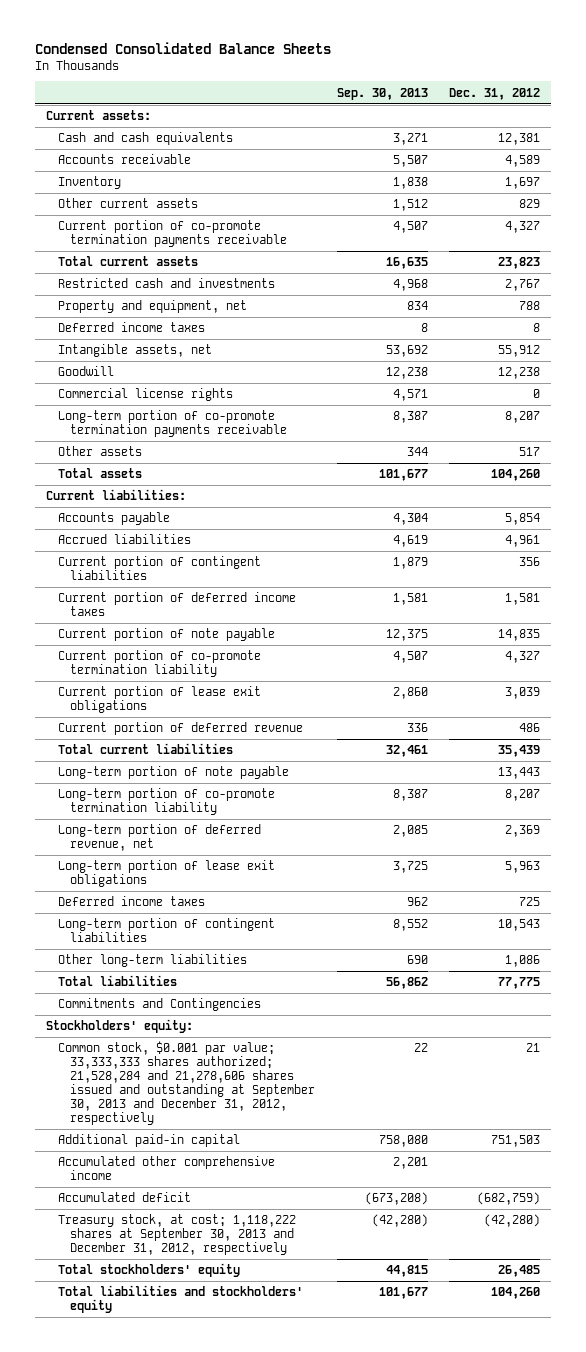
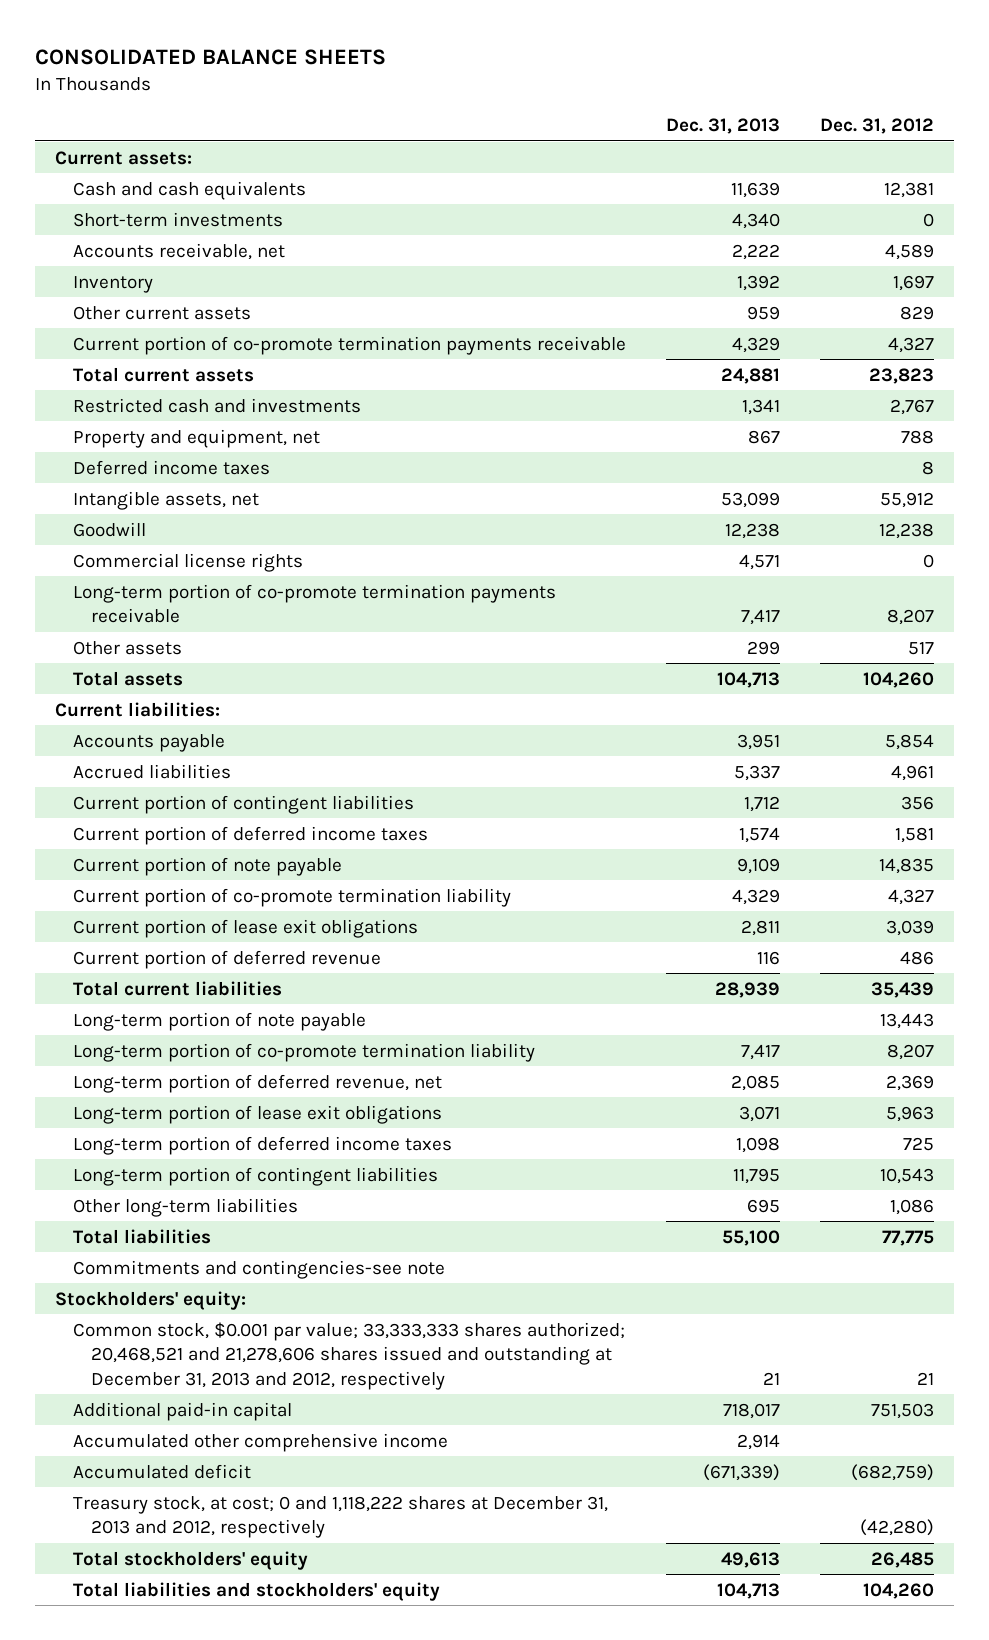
- Condensed Consolidated Balance Sheets
+ CONSOLIDATED BALANCE SHEETS
- | Sep. 30, 2013 | Dec. 31, 2012
+ | Dec. 31, 2013 | Dec. 31, 2012
- Accounts receivable | 5,507 | 4,589
+ Short-term investments | 4,340 | 0
+ Accounts receivable, net | 2,222 | 4,589
- Deferred income taxes | 962 | 725
+ Long-term portion of deferred income taxes | 1,098 | 725
- Commitments and Contingencies
+ Commitments and contingencies-see note
- Common stock, $0.001 par value; 33,333,333 shares authorized; 21,528,284 and 21,278,606 shares issued and outstanding at September 30, 2013 and December 31, 2012, respectively | 22 | 21
+ Common stock, $0.001 par value; 33,333,333 shares authorized; 20,468,521 and 21,278,606 shares issued and outstanding at December 31, 2013 and 2012, respectively | 21 | 21
- Treasury stock, at cost; 1,118,222 shares at September 30, 2013 and December 31, 2012, respectively | (42,280) | (42,280)
+ Treasury stock, at cost; 0 and 1,118,222 shares at December 31, 2013 and 2012, respectively | | (42,280)

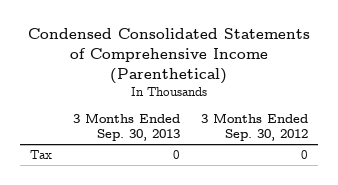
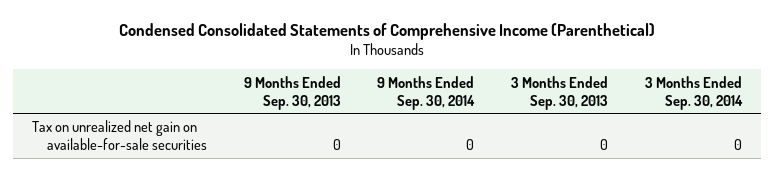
- | 3 Months Ended Sep. 30, 2013 | 3 Months Ended Sep. 30, 2012
+ | 9 Months Ended Sep. 30, 2013 | 9 Months Ended Sep. 30, 2014 | 3 Months Ended Sep. 30, 2013 | 3 Months Ended Sep. 30, 2014
- Tax | 0 | 0
+ Tax on unrealized net gain on available-for-sale securities | 0 | 0 | 0 | 0

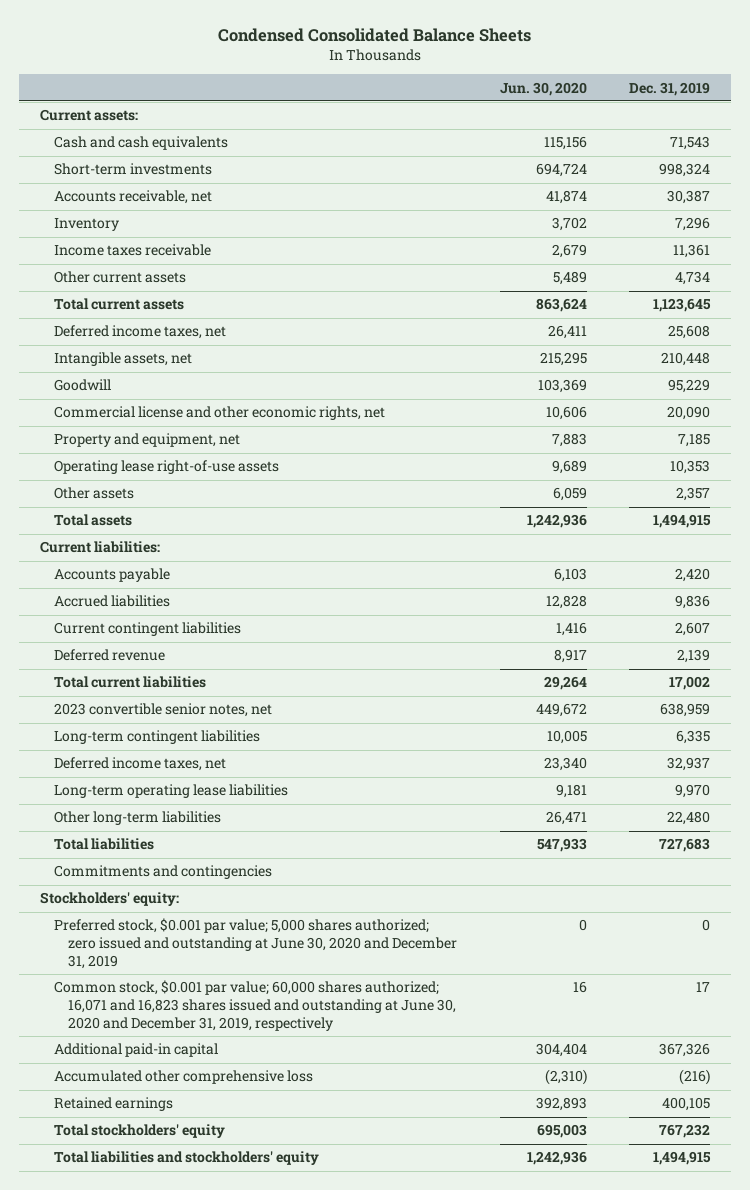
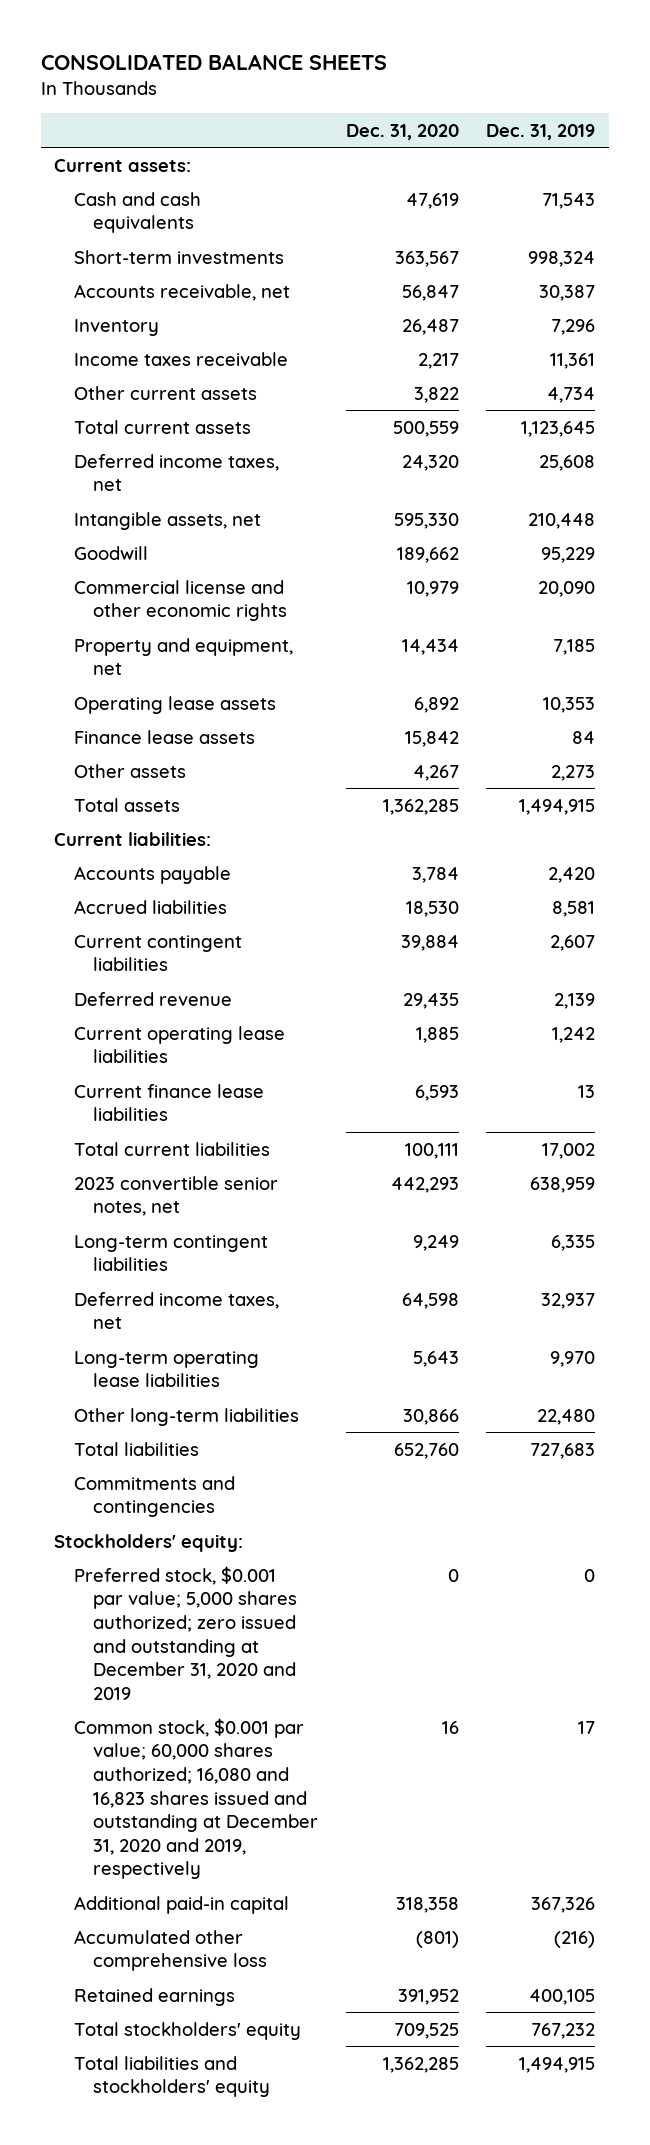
- Condensed Consolidated Balance Sheets
+ CONSOLIDATED BALANCE SHEETS
- | Jun. 30, 2020 | Dec. 31, 2019
+ | Dec. 31, 2020 | Dec. 31, 2019
- Commercial license and other economic rights, net | 10,606 | 20,090
+ Commercial license and other economic rights | 10,979 | 20,090
- Operating lease right-of-use assets | 9,689 | 10,353
- Other assets | 6,059 | 2,357
+ Operating lease assets | 6,892 | 10,353
+ Finance lease assets | 15,842 | 84
+ Other assets | 4,267 | 2,273
- Accrued liabilities | 12,828 | 9,836
+ Accrued liabilities | 18,530 | 8,581
+ Current operating lease liabilities | 1,885 | 1,242
+ Current finance lease liabilities | 6,593 | 13
- Preferred stock, $0.001 par value; 5,000 shares authorized; zero issued and outstanding at June 30, 2020 and December 31, 2019 | 0 | 0
- Common stock, $0.001 par value; 60,000 shares authorized; 16,071 and 16,823 shares issued and outstanding at June 30, 2020 and December 31, 2019, respectively | 16 | 17
+ Preferred stock, $0.001 par value; 5,000 shares authorized; zero issued and outstanding at December 31, 2020 and 2019 | 0 | 0
+ Common stock, $0.001 par value; 60,000 shares authorized; 16,080 and 16,823 shares issued and outstanding at December 31, 2020 and 2019, respectively | 16 | 17

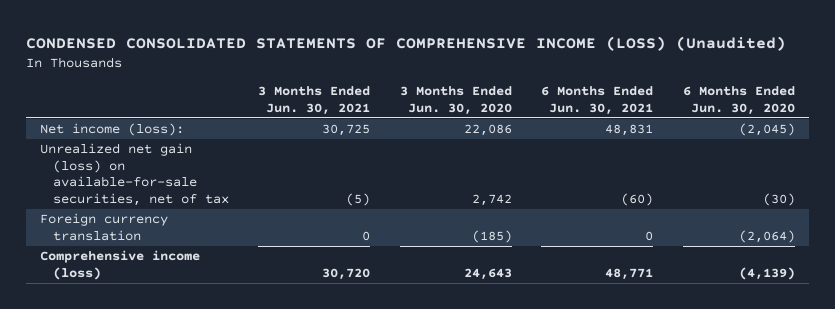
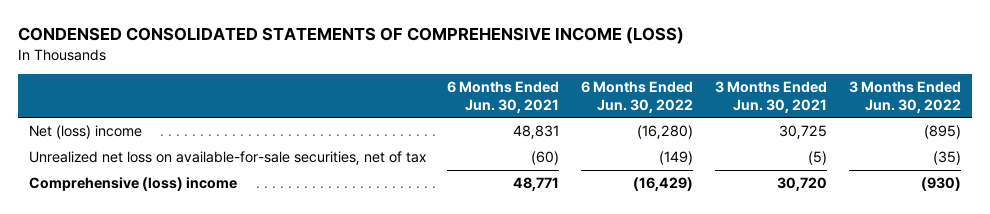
- CONDENSED CONSOLIDATED STATEMENTS OF COMPREHENSIVE INCOME (LOSS) (Unaudited)
+ CONDENSED CONSOLIDATED STATEMENTS OF COMPREHENSIVE INCOME (LOSS)
- | 3 Months Ended Jun. 30, 2021 | 3 Months Ended Jun. 30, 2020 | 6 Months Ended Jun. 30, 2021 | 6 Months Ended Jun. 30, 2020
+ | 6 Months Ended Jun. 30, 2021 | 6 Months Ended Jun. 30, 2022 | 3 Months Ended Jun. 30, 2021 | 3 Months Ended Jun. 30, 2022
- Net income (loss): | 30,725 | 22,086 | 48,831 | (2,045)
- Unrealized net gain (loss) on available-for-sale securities, net of tax | (5) | 2,742 | (60) | (30)
- Foreign currency translation | 0 | (185) | 0 | (2,064)
- Comprehensive income (loss) | 30,720 | 24,643 | 48,771 | (4,139)
+ Net (loss) income | 48,831 | (16,280) | 30,725 | (895)
+ Unrealized net loss on available-for-sale securities, net of tax | (60) | (149) | (5) | (35)
+ Comprehensive (loss) income | 48,771 | (16,429) | 30,720 | (930)

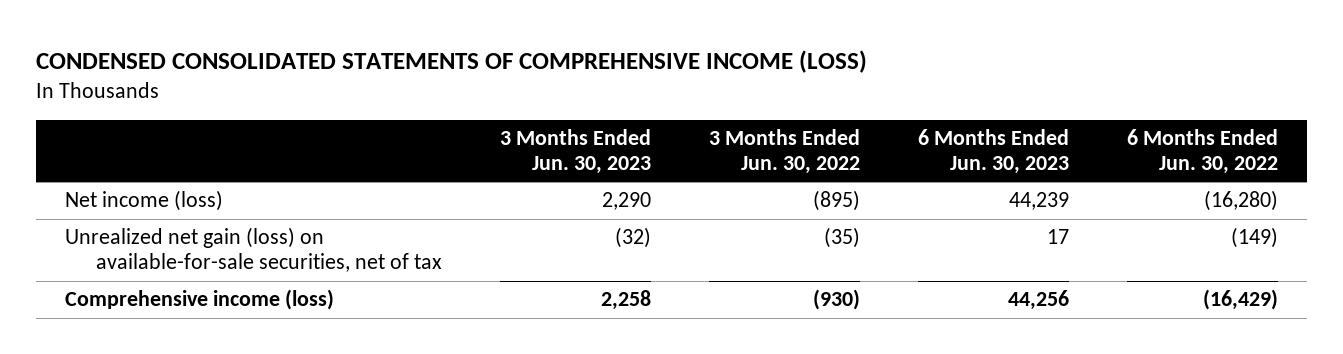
- | 6 Months Ended Jun. 30, 2021 | 6 Months Ended Jun. 30, 2022 | 3 Months Ended Jun. 30, 2021 | 3 Months Ended Jun. 30, 2022
+ | 3 Months Ended Jun. 30, 2023 | 3 Months Ended Jun. 30, 2022 | 6 Months Ended Jun. 30, 2023 | 6 Months Ended Jun. 30, 2022
- Net (loss) income | 48,831 | (16,280) | 30,725 | (895)
- Unrealized net loss on available-for-sale securities, net of tax | (60) | (149) | (5) | (35)
- Comprehensive (loss) income | 48,771 | (16,429) | 30,720 | (930)
+ Net income (loss) | 2,290 | (895) | 44,239 | (16,280)
+ Unrealized net gain (loss) on available-for-sale securities, net of tax | (32) | (35) | 17 | (149)
+ Comprehensive income (loss) | 2,258 | (930) | 44,256 | (16,429)

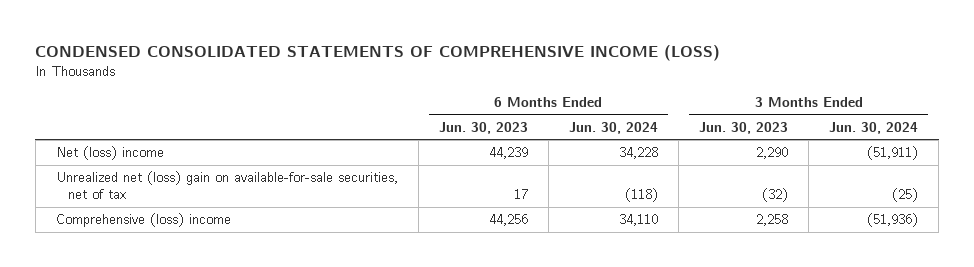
- | 3 Months Ended Jun. 30, 2023 | 3 Months Ended Jun. 30, 2022 | 6 Months Ended Jun. 30, 2023 | 6 Months Ended Jun. 30, 2022
+ | 6 Months Ended Jun. 30, 2023 | 6 Months Ended Jun. 30, 2024 | 3 Months Ended Jun. 30, 2023 | 3 Months Ended Jun. 30, 2024
- Net income (loss) | 2,290 | (895) | 44,239 | (16,280)
- Unrealized net gain (loss) on available-for-sale securities, net of tax | (32) | (35) | 17 | (149)
- Comprehensive income (loss) | 2,258 | (930) | 44,256 | (16,429)
+ Net (loss) income | 44,239 | 34,228 | 2,290 | (51,911)
+ Unrealized net (loss) gain on available-for-sale securities, net of tax | 17 | (118) | (32) | (25)
+ Comprehensive (loss) income | 44,256 | 34,110 | 2,258 | (51,936)

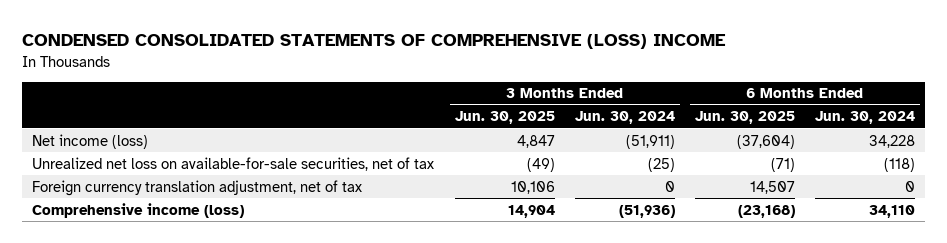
- CONDENSED CONSOLIDATED STATEMENTS OF COMPREHENSIVE INCOME (LOSS)
+ CONDENSED CONSOLIDATED STATEMENTS OF COMPREHENSIVE (LOSS) INCOME
- | 6 Months Ended Jun. 30, 2023 | 6 Months Ended Jun. 30, 2024 | 3 Months Ended Jun. 30, 2023 | 3 Months Ended Jun. 30, 2024
+ | 3 Months Ended Jun. 30, 2025 | 3 Months Ended Jun. 30, 2024 | 6 Months Ended Jun. 30, 2025 | 6 Months Ended Jun. 30, 2024
- Net (loss) income | 44,239 | 34,228 | 2,290 | (51,911)
- Unrealized net (loss) gain on available-for-sale securities, net of tax | 17 | (118) | (32) | (25)
- Comprehensive (loss) income | 44,256 | 34,110 | 2,258 | (51,936)
+ Net income (loss) | 4,847 | (51,911) | (37,604) | 34,228
+ Unrealized net loss on available-for-sale securities, net of tax | (49) | (25) | (71) | (118)
+ Foreign currency translation adjustment, net of tax | 10,106 | 0 | 14,507 | 0
+ Comprehensive income (loss) | 14,904 | (51,936) | (23,168) | 34,110

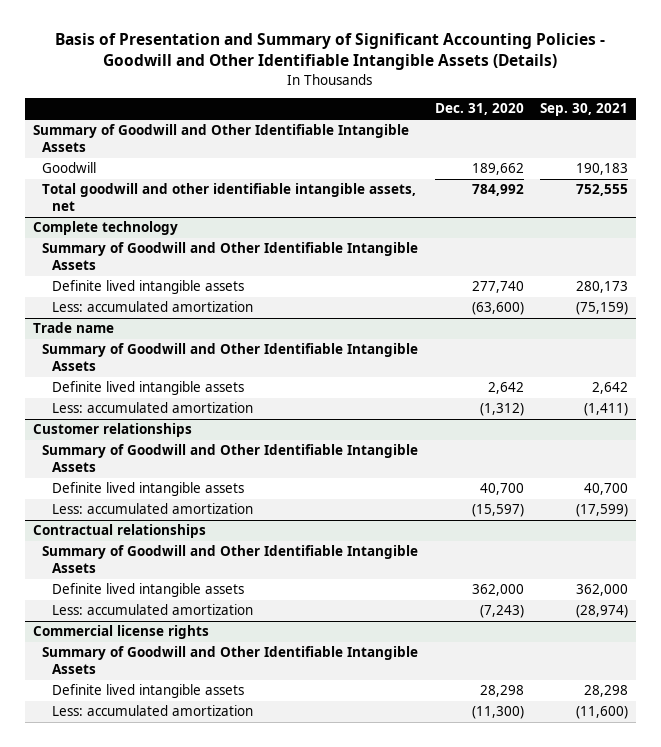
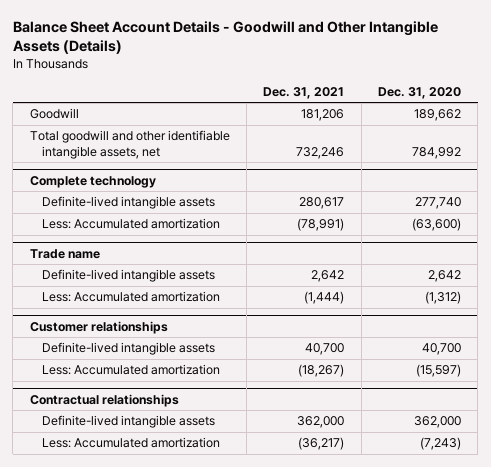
- Basis of Presentation and Summary of Significant Accounting Policies - Goodwill and Other Identifiable Intangible Assets (Details)
+ Balance Sheet Account Details - Goodwill and Other Intangible Assets (Details)
- | Dec. 31, 2020 | Sep. 30, 2021
+ | Dec. 31, 2021 | Dec. 31, 2020
- Summary of Goodwill and Other Identifiable Intangible Assets
@ Complete technology
- Summary of Goodwill and Other Identifiable Intangible Assets
- Definite lived intangible assets | 277,740 | 280,173
- Less: accumulated amortization | (63,600) | (75,159)
+ Definite-lived intangible assets | 280,617 | 277,740
+ Less: Accumulated amortization | (78,991) | (63,600)
@ Trade name
- Summary of Goodwill and Other Identifiable Intangible Assets
- Definite lived intangible assets | 2,642 | 2,642
- Less: accumulated amortization | (1,312) | (1,411)
+ Definite-lived intangible assets | 2,642 | 2,642
+ Less: Accumulated amortization | (1,444) | (1,312)
@ Customer relationships
- Summary of Goodwill and Other Identifiable Intangible Assets
- Definite lived intangible assets | 40,700 | 40,700
- Less: accumulated amortization | (15,597) | (17,599)
+ Definite-lived intangible assets | 40,700 | 40,700
+ Less: Accumulated amortization | (18,267) | (15,597)
@ Contractual relationships
- Summary of Goodwill and Other Identifiable Intangible Assets
- Definite lived intangible assets | 362,000 | 362,000
- Less: accumulated amortization | (7,243) | (28,974)
- Commercial license rights
- Summary of Goodwill and Other Identifiable Intangible Assets
- Definite lived intangible assets | 28,298 | 28,298
- Less: accumulated amortization | (11,300) | (11,600)
@ Contractual relationships
+ Definite-lived intangible assets | 362,000 | 362,000
+ Less: Accumulated amortization | (36,217) | (7,243)

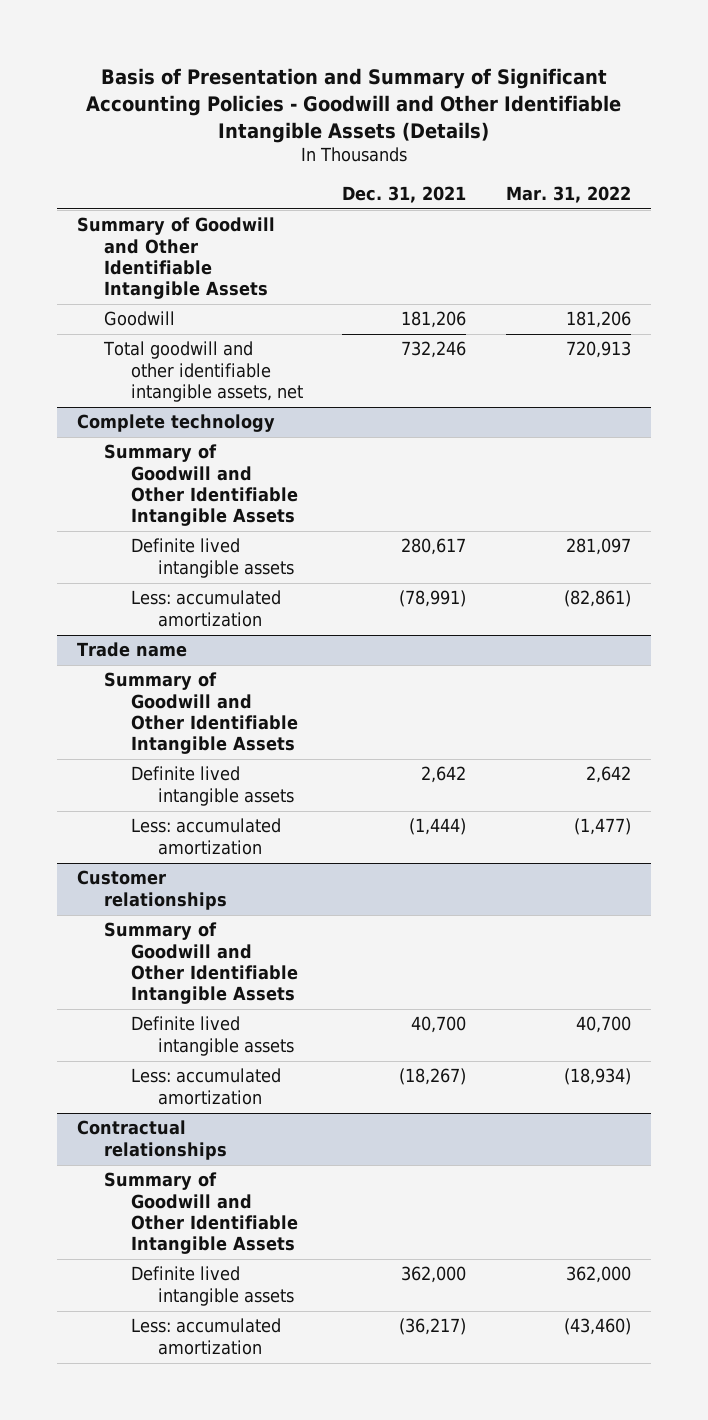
- Balance Sheet Account Details - Goodwill and Other Intangible Assets (Details)
+ Basis of Presentation and Summary of Significant Accounting Policies - Goodwill and Other Identifiable Intangible Assets (Details)
- | Dec. 31, 2021 | Dec. 31, 2020
+ | Dec. 31, 2021 | Mar. 31, 2022
+ Summary of Goodwill and Other Identifiable Intangible Assets
@ Complete technology
- Definite-lived intangible assets | 280,617 | 277,740
- Less: Accumulated amortization | (78,991) | (63,600)
+ Summary of Goodwill and Other Identifiable Intangible Assets
+ Definite lived intangible assets | 280,617 | 281,097
+ Less: accumulated amortization | (78,991) | (82,861)
@ Trade name
- Definite-lived intangible assets | 2,642 | 2,642
- Less: Accumulated amortization | (1,444) | (1,312)
+ Summary of Goodwill and Other Identifiable Intangible Assets
+ Definite lived intangible assets | 2,642 | 2,642
+ Less: accumulated amortization | (1,444) | (1,477)
@ Customer relationships
- Definite-lived intangible assets | 40,700 | 40,700
- Less: Accumulated amortization | (18,267) | (15,597)
+ Summary of Goodwill and Other Identifiable Intangible Assets
+ Definite lived intangible assets | 40,700 | 40,700
+ Less: accumulated amortization | (18,267) | (18,934)
@ Contractual relationships
- Definite-lived intangible assets | 362,000 | 362,000
- Less: Accumulated amortization | (36,217) | (7,243)
+ Summary of Goodwill and Other Identifiable Intangible Assets
+ Definite lived intangible assets | 362,000 | 362,000
+ Less: accumulated amortization | (36,217) | (43,460)

